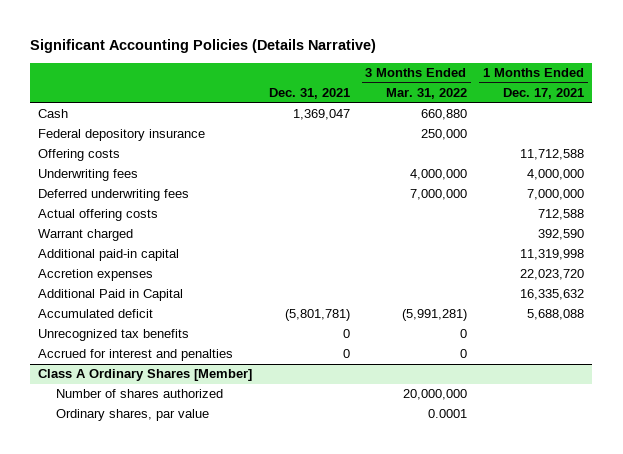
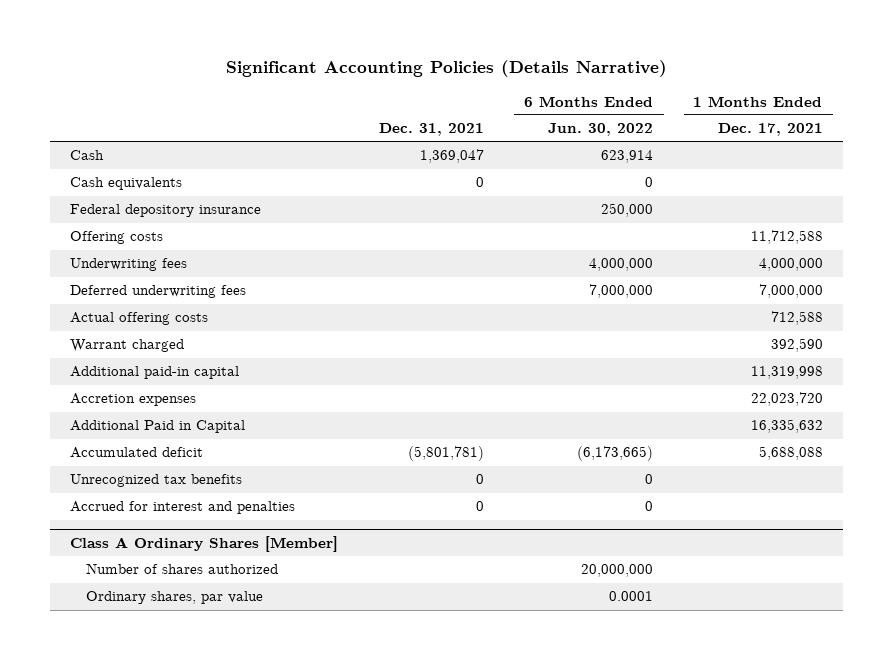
- | Dec. 31, 2021 | 3 Months Ended Mar. 31, 2022 | 1 Months Ended Dec. 17, 2021
+ | Dec. 31, 2021 | 6 Months Ended Jun. 30, 2022 | 1 Months Ended Dec. 17, 2021
+ Cash equivalents | 0 | 0 |

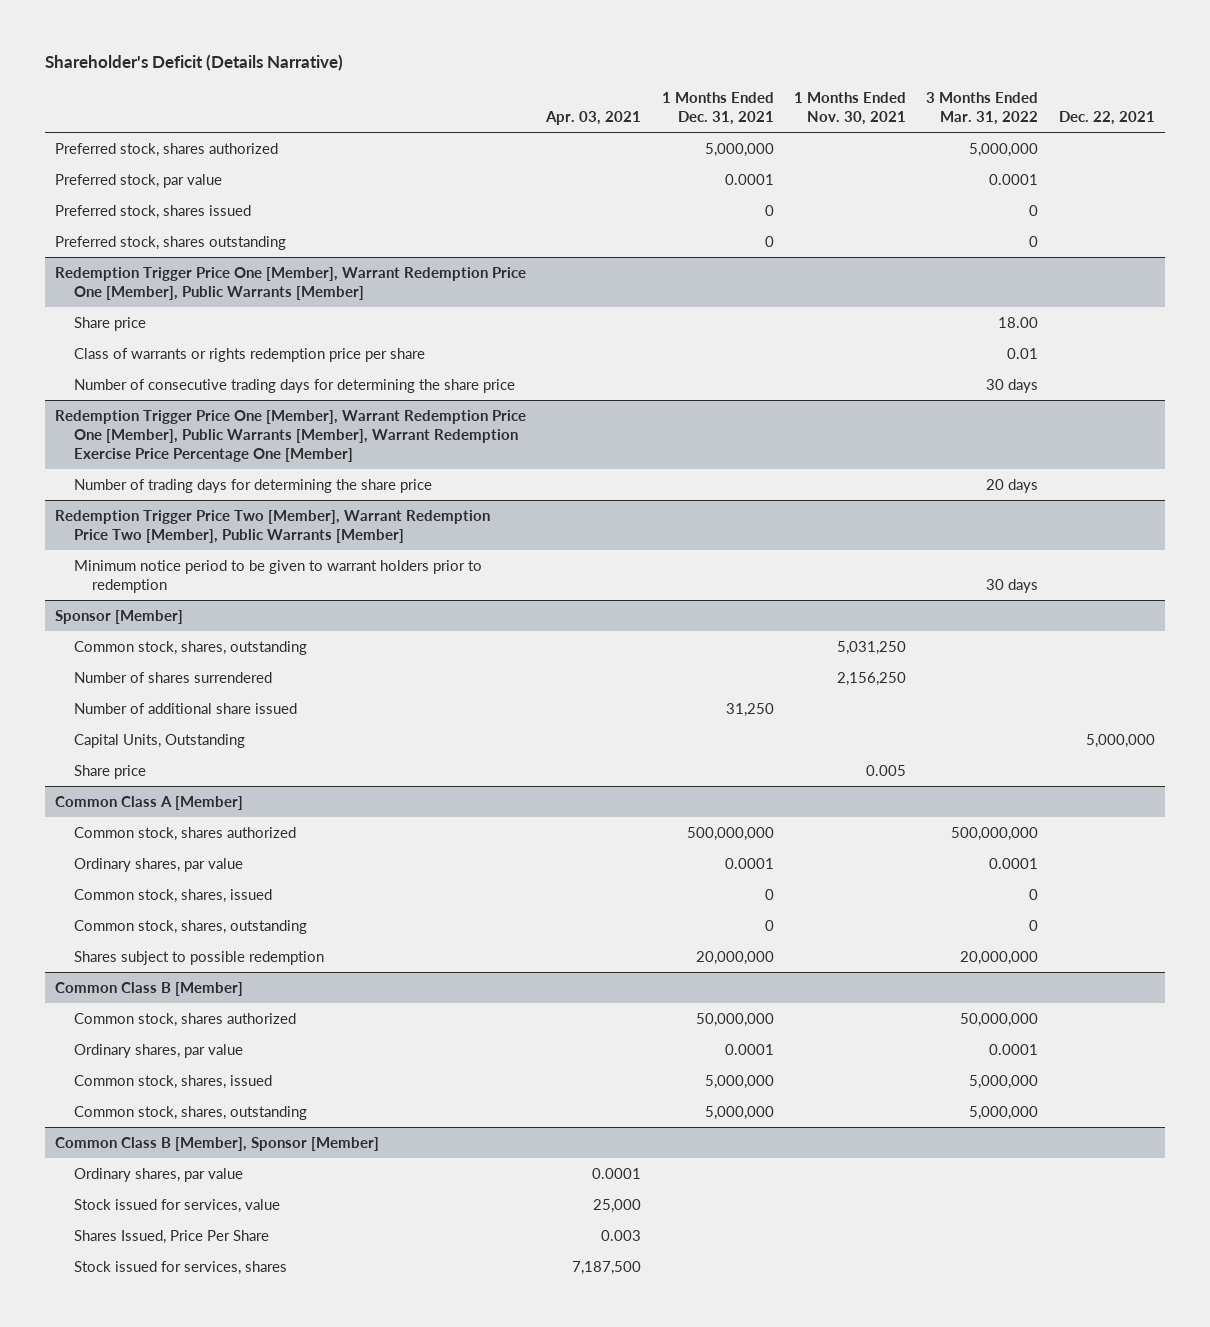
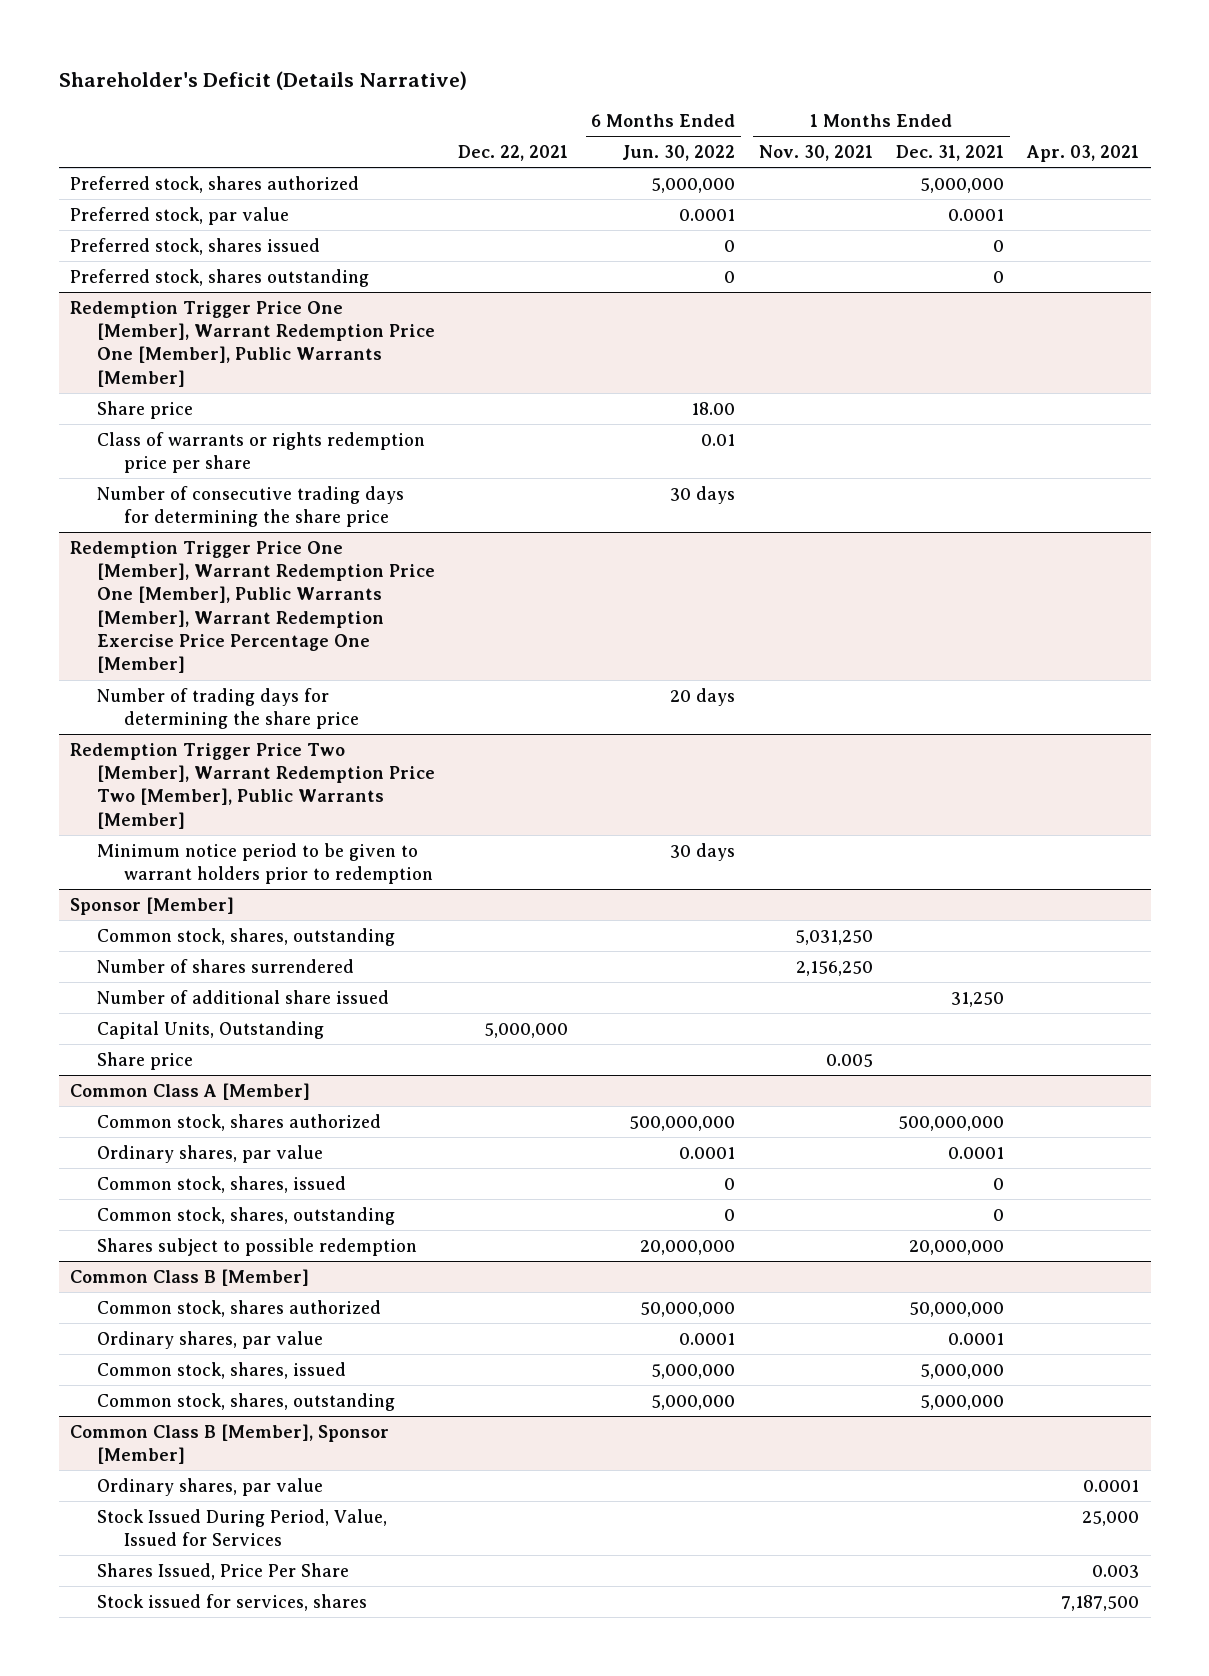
- | Apr. 03, 2021 | 1 Months Ended Dec. 31, 2021 | 1 Months Ended Nov. 30, 2021 | 3 Months Ended Mar. 31, 2022 | Dec. 22, 2021
+ | Dec. 22, 2021 | 6 Months Ended Jun. 30, 2022 | 1 Months Ended Nov. 30, 2021 | 1 Months Ended Dec. 31, 2021 | Apr. 03, 2021
@ Common Class B [Member], Sponsor [Member]
- Stock issued for services, value | 25,000 | | | |
+ Stock Issued During Period, Value, Issued for Services | | | | | 25,000

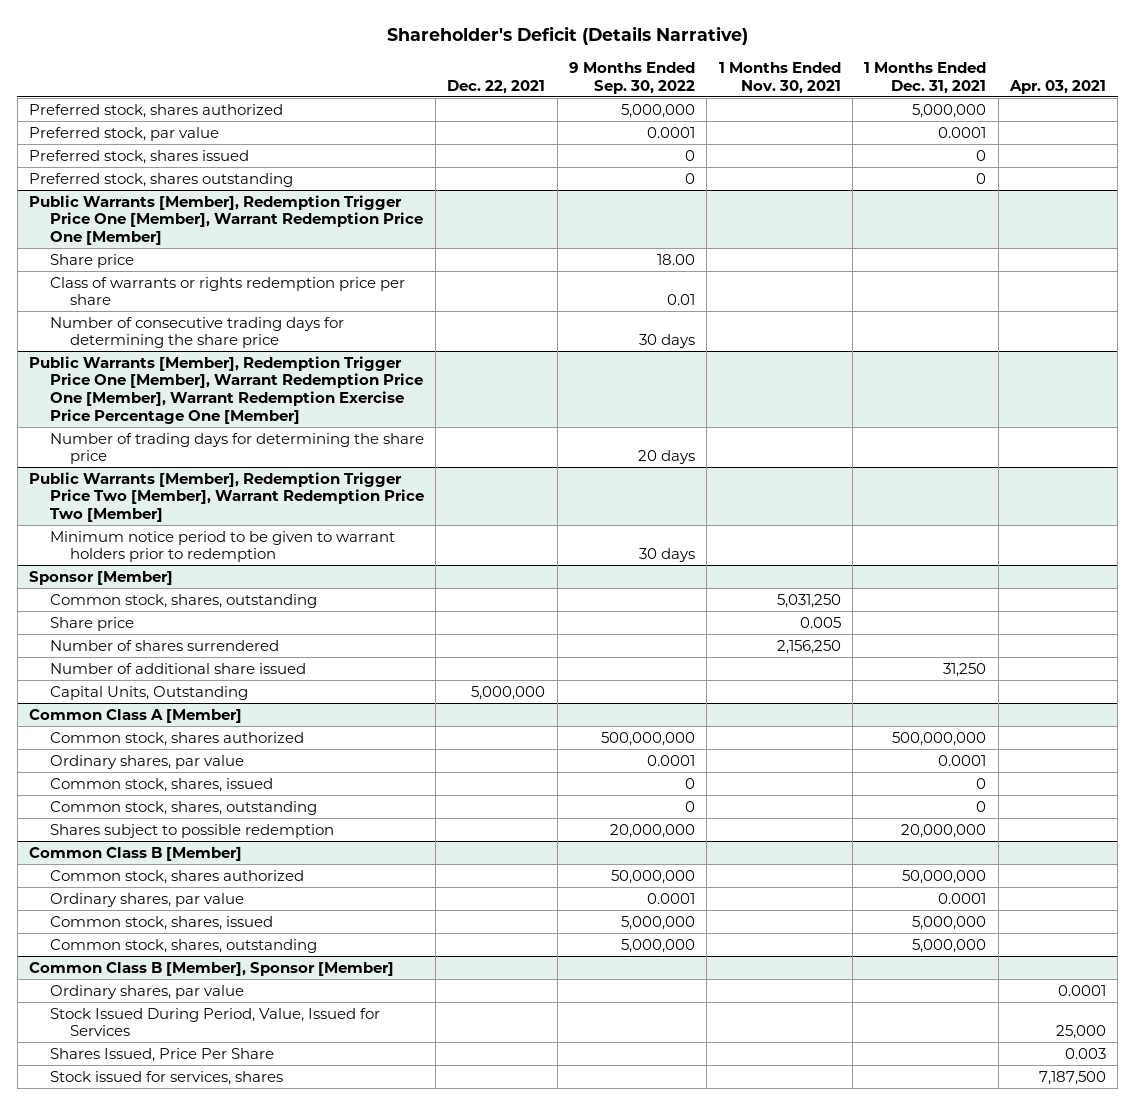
- | Dec. 22, 2021 | 6 Months Ended Jun. 30, 2022 | 1 Months Ended Nov. 30, 2021 | 1 Months Ended Dec. 31, 2021 | Apr. 03, 2021
+ | Dec. 22, 2021 | 9 Months Ended Sep. 30, 2022 | 1 Months Ended Nov. 30, 2021 | 1 Months Ended Dec. 31, 2021 | Apr. 03, 2021
- Redemption Trigger Price One [Member], Warrant Redemption Price One [Member], Public Warrants [Member]
+ Public Warrants [Member], Redemption Trigger Price One [Member], Warrant Redemption Price One [Member]
- Redemption Trigger Price One [Member], Warrant Redemption Price One [Member], Public Warrants [Member], Warrant Redemption Exercise Price Percentage One [Member]
+ Public Warrants [Member], Redemption Trigger Price One [Member], Warrant Redemption Price One [Member], Warrant Redemption Exercise Price Percentage One [Member]
- Redemption Trigger Price Two [Member], Warrant Redemption Price Two [Member], Public Warrants [Member]
+ Public Warrants [Member], Redemption Trigger Price Two [Member], Warrant Redemption Price Two [Member]
@ Sponsor [Member]
moved up: Share price | | | 0.005 | |

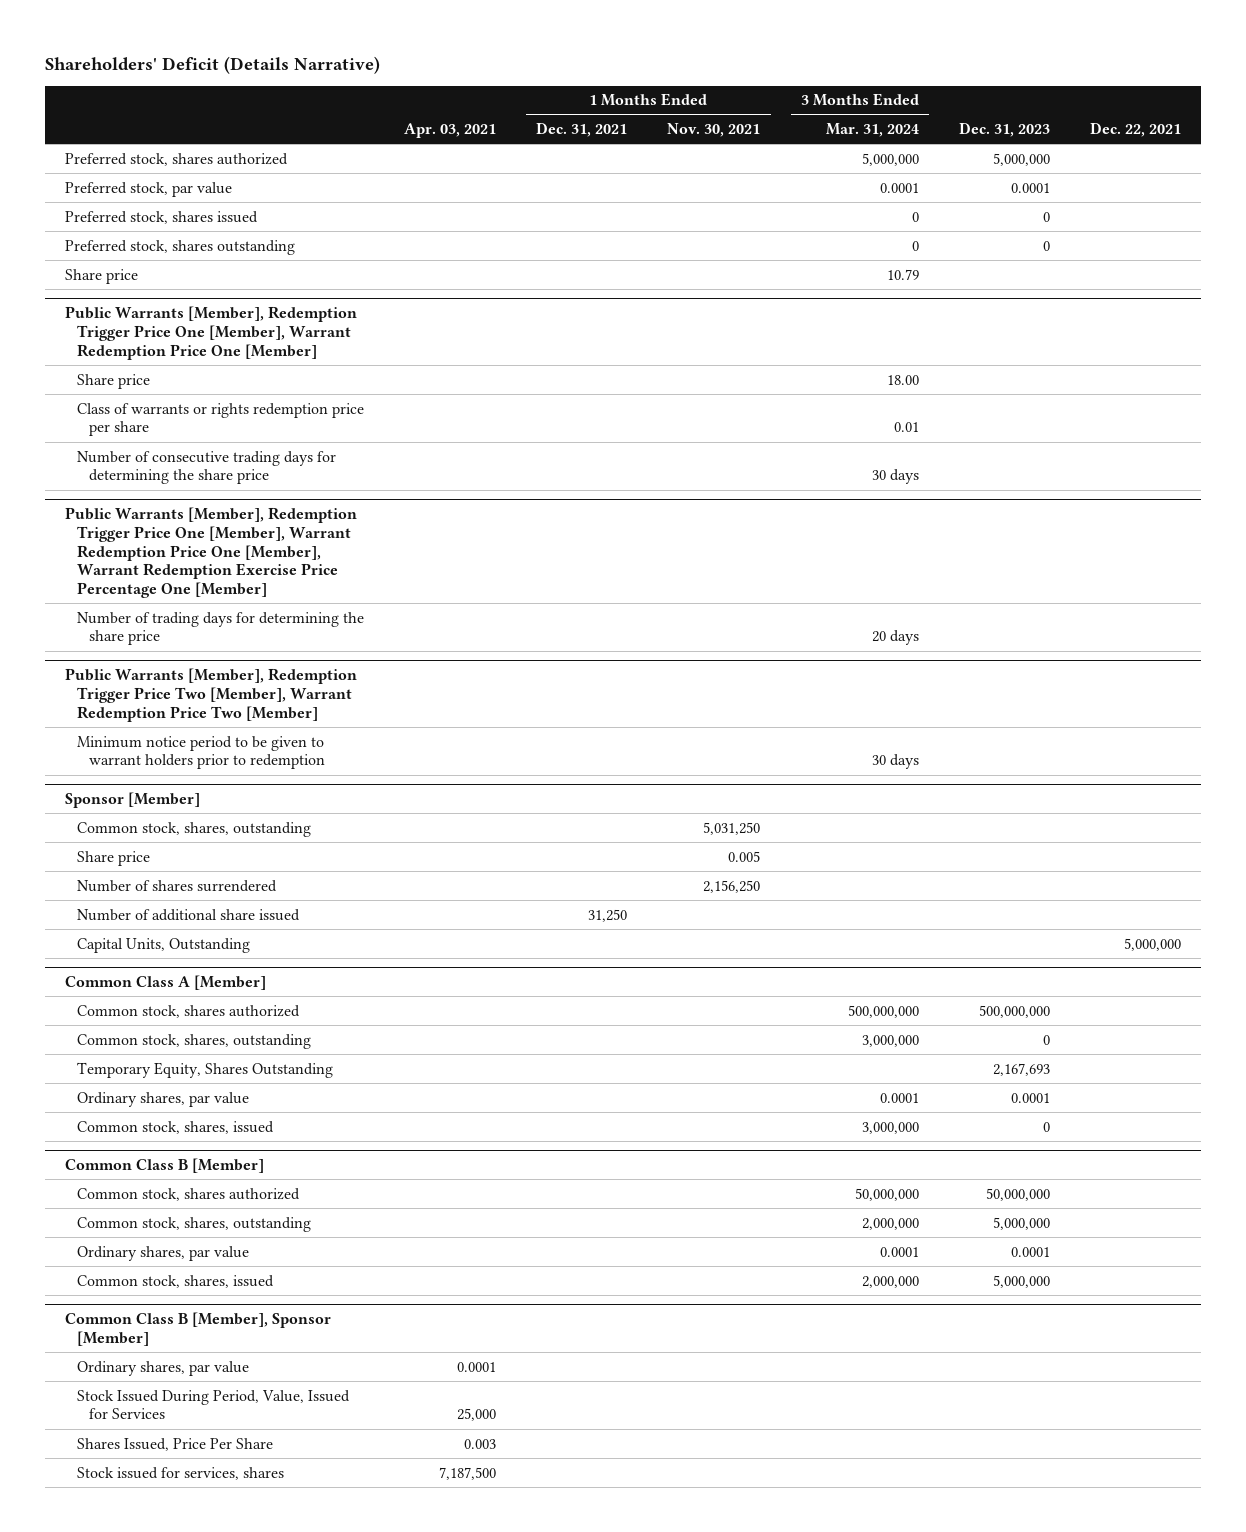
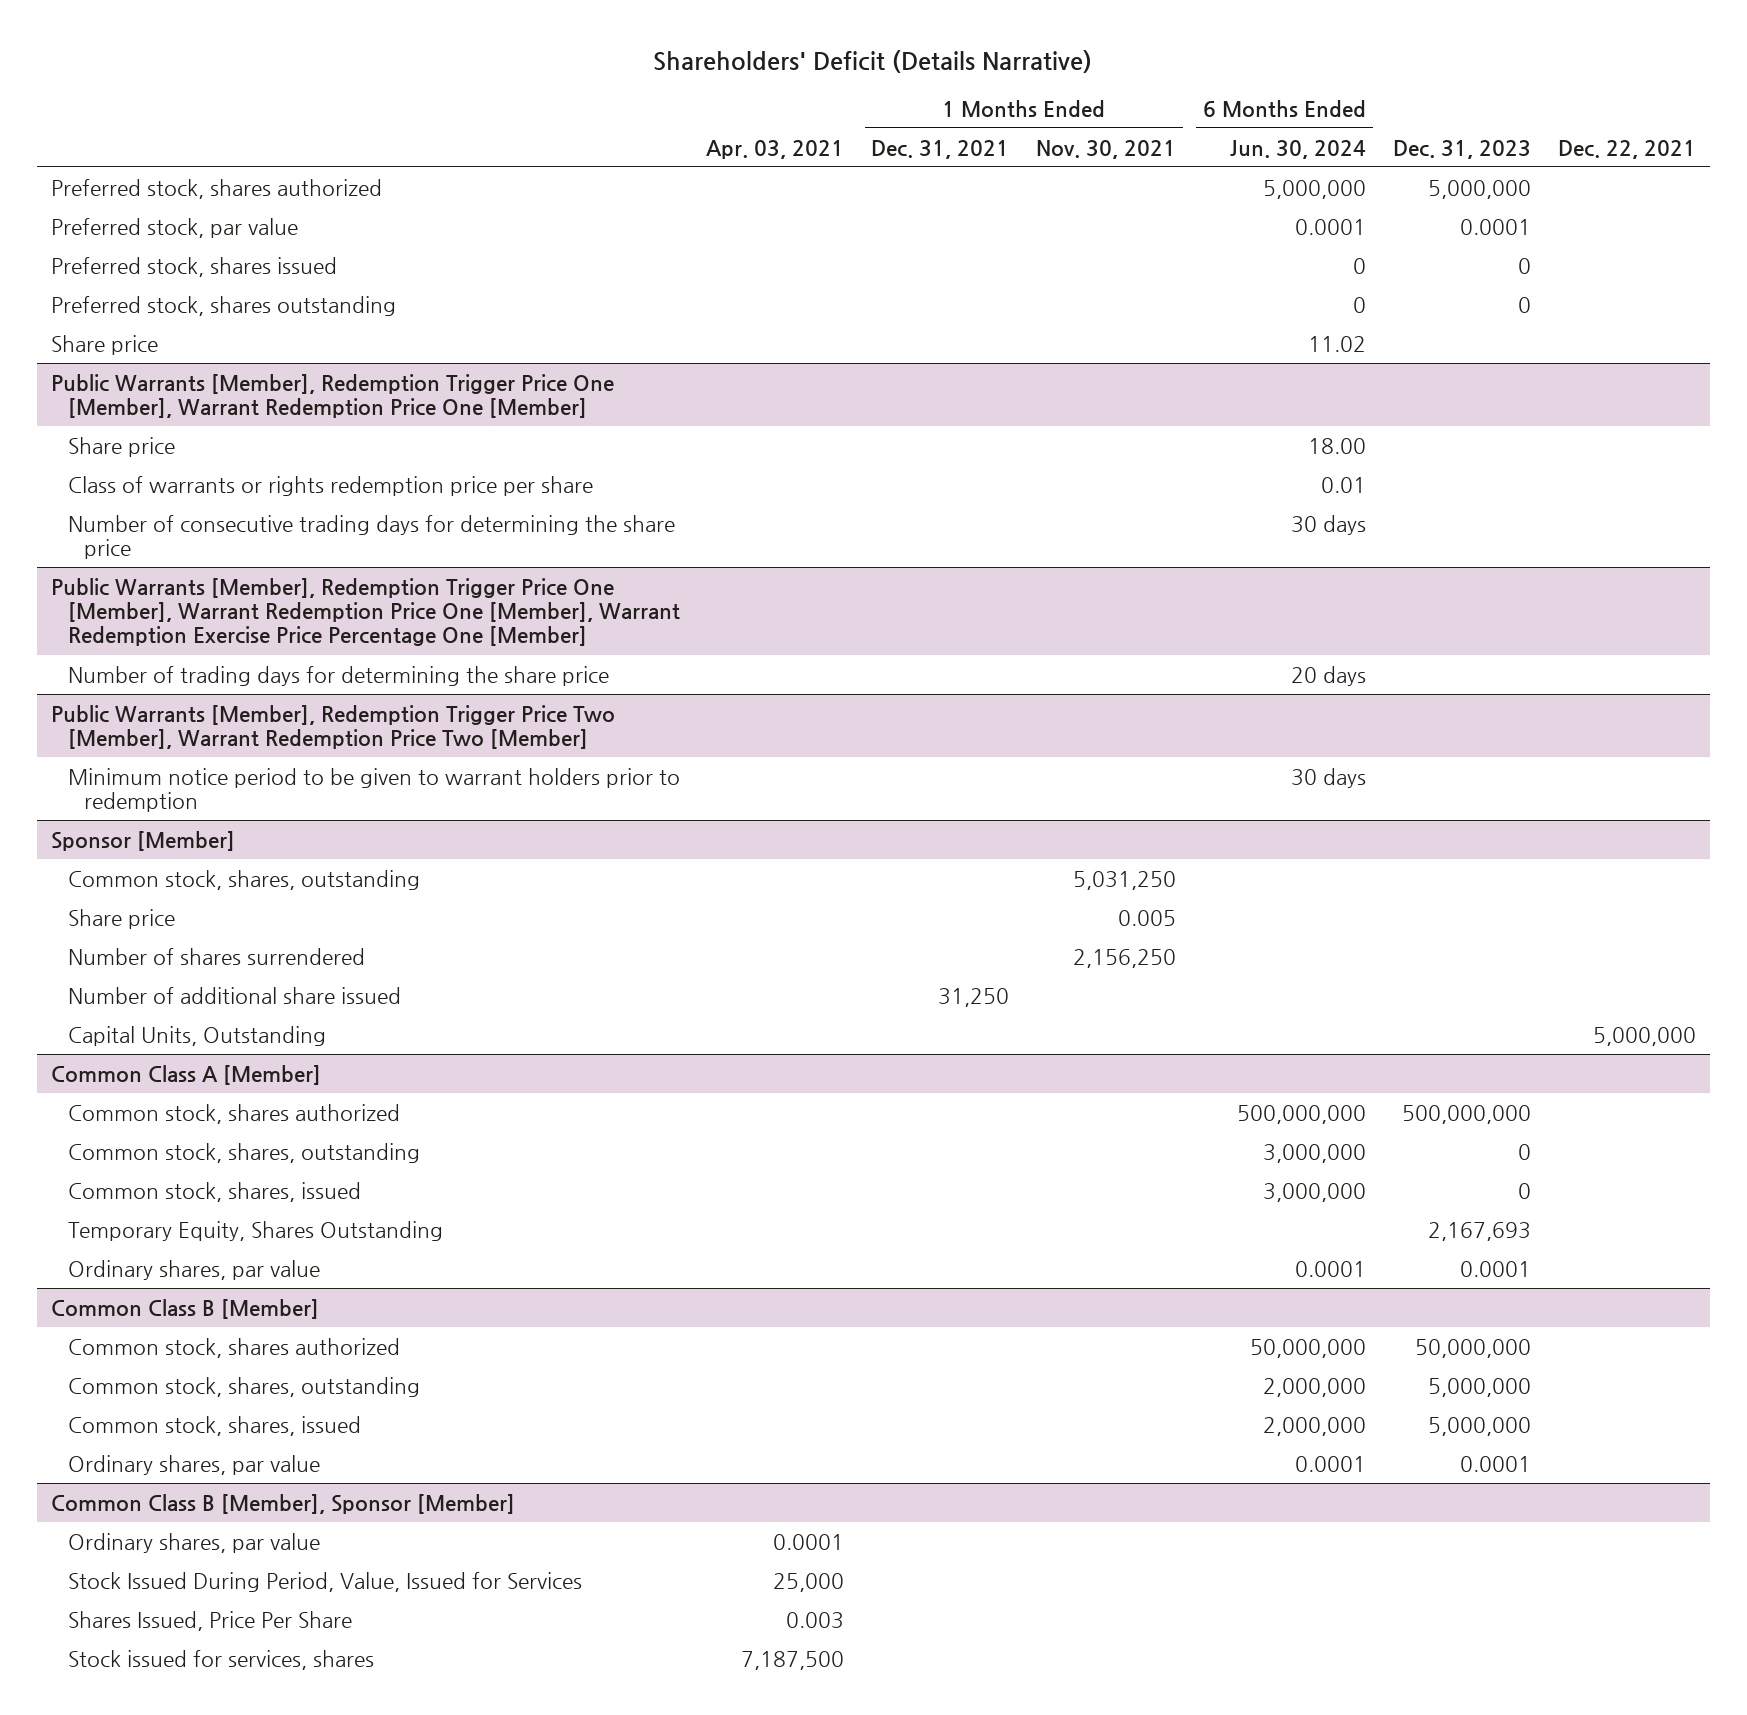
- | Apr. 03, 2021 | 1 Months Ended Dec. 31, 2021 | 1 Months Ended Nov. 30, 2021 | 3 Months Ended Mar. 31, 2024 | Dec. 31, 2023 | Dec. 22, 2021
+ | Apr. 03, 2021 | 1 Months Ended Dec. 31, 2021 | 1 Months Ended Nov. 30, 2021 | 6 Months Ended Jun. 30, 2024 | Dec. 31, 2023 | Dec. 22, 2021
@ Common Class A [Member]
moved up: Common stock, shares, issued | | | | 3,000,000 | 0 |
@ Common Class B [Member]
moved down: Ordinary shares, par value | | | | 0.0001 | 0.0001 |

